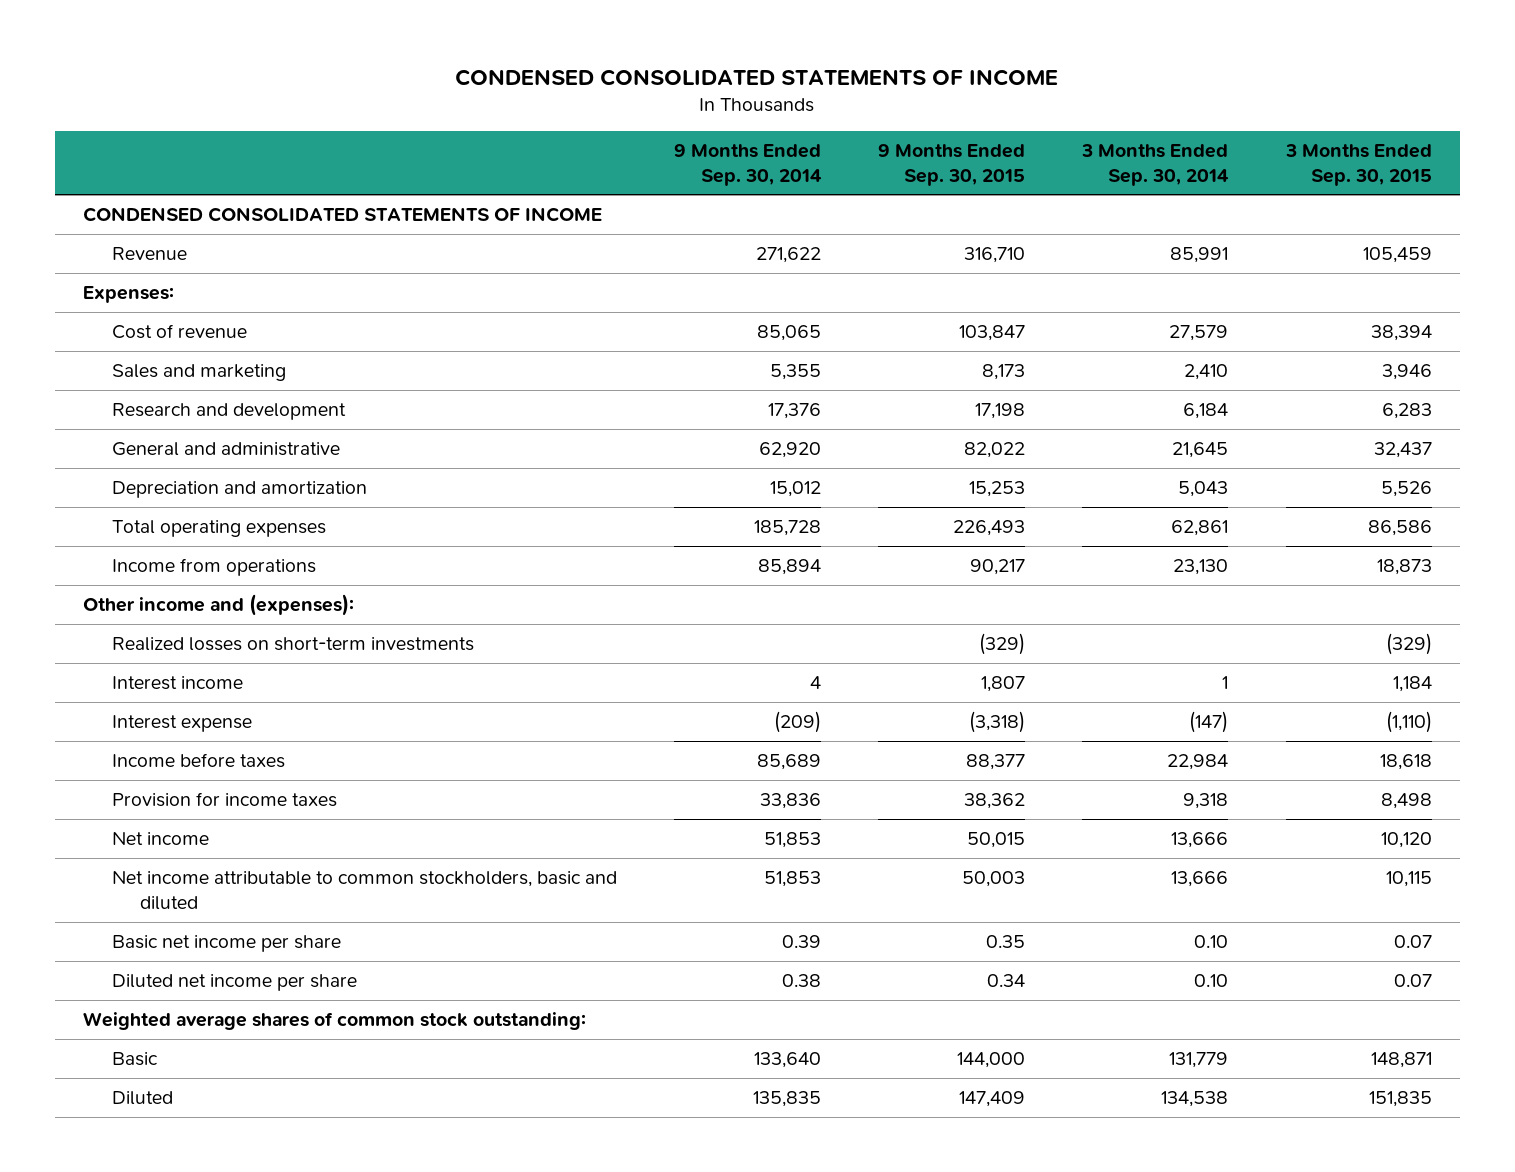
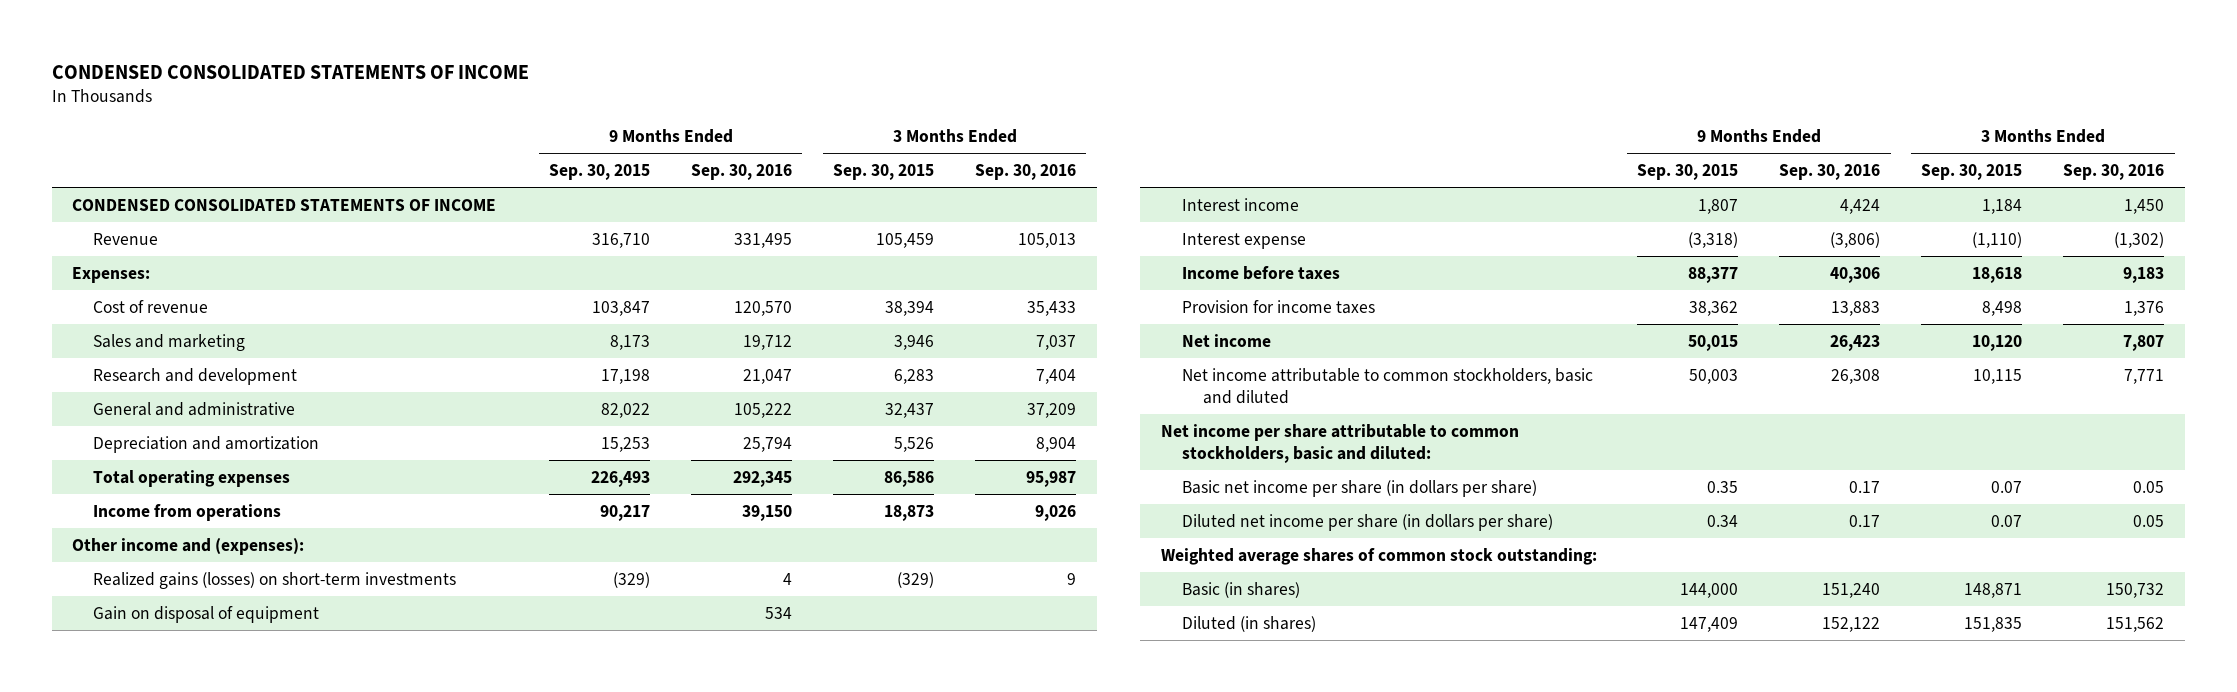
- | 9 Months Ended Sep. 30, 2014 | 9 Months Ended Sep. 30, 2015 | 3 Months Ended Sep. 30, 2014 | 3 Months Ended Sep. 30, 2015
+ | 9 Months Ended Sep. 30, 2015 | 9 Months Ended Sep. 30, 2016 | 3 Months Ended Sep. 30, 2015 | 3 Months Ended Sep. 30, 2016
- Realized losses on short-term investments | | (329) | | (329)
+ Realized gains (losses) on short-term investments | (329) | 4 | (329) | 9
+ Gain on disposal of equipment | | 534 | |
- Basic net income per share | 0.39 | 0.35 | 0.10 | 0.07
- Diluted net income per share | 0.38 | 0.34 | 0.10 | 0.07
+ Net income per share attributable to common stockholders, basic and diluted:
+ Basic net income per share (in dollars per share) | 0.35 | 0.17 | 0.07 | 0.05
+ Diluted net income per share (in dollars per share) | 0.34 | 0.17 | 0.07 | 0.05
- Basic | 133,640 | 144,000 | 131,779 | 148,871
- Diluted | 135,835 | 147,409 | 134,538 | 151,835
+ Basic (in shares) | 144,000 | 151,240 | 148,871 | 150,732
+ Diluted (in shares) | 147,409 | 152,122 | 151,835 | 151,562

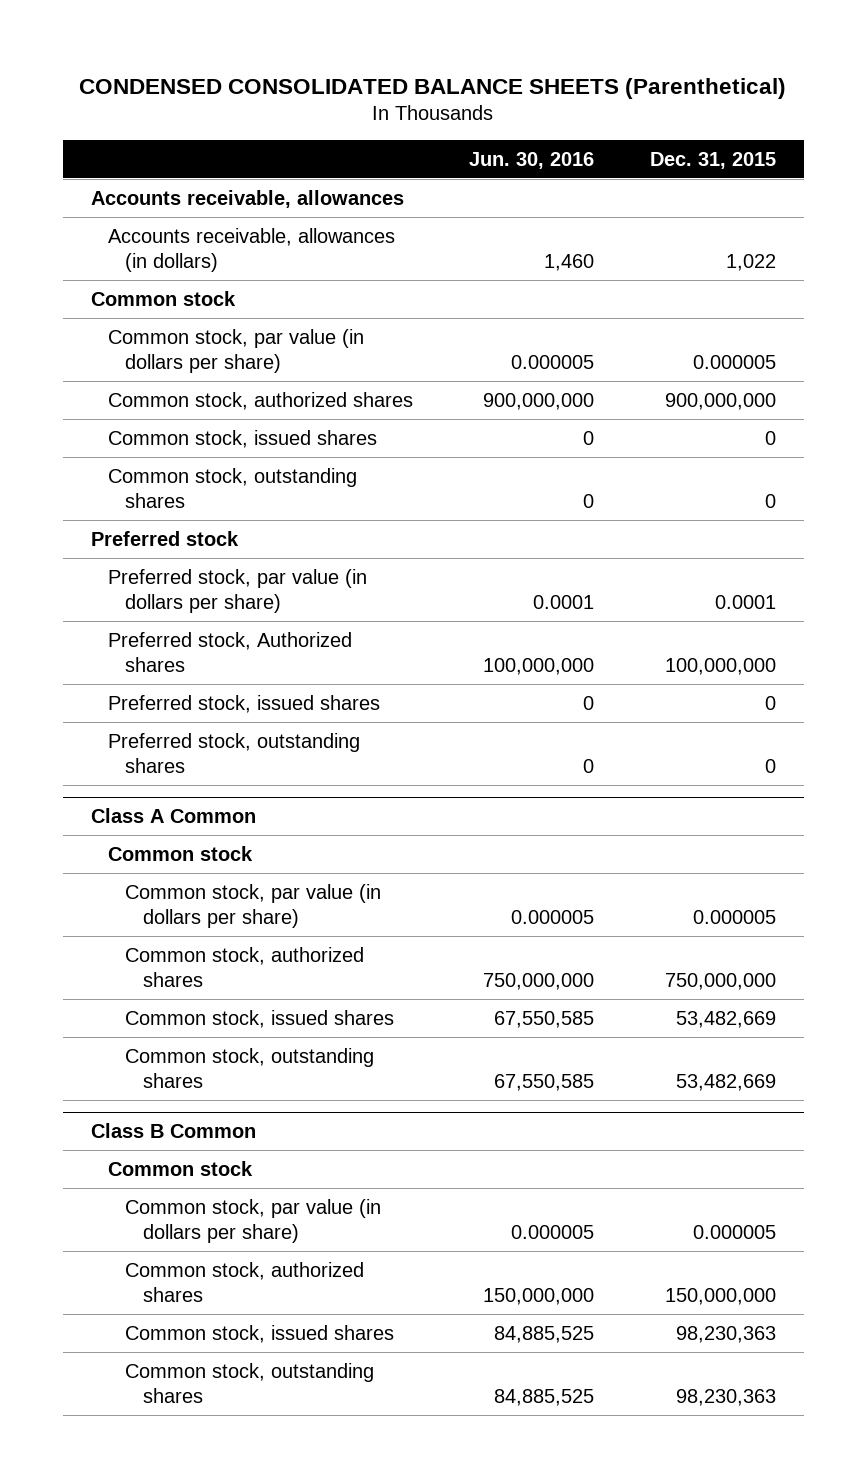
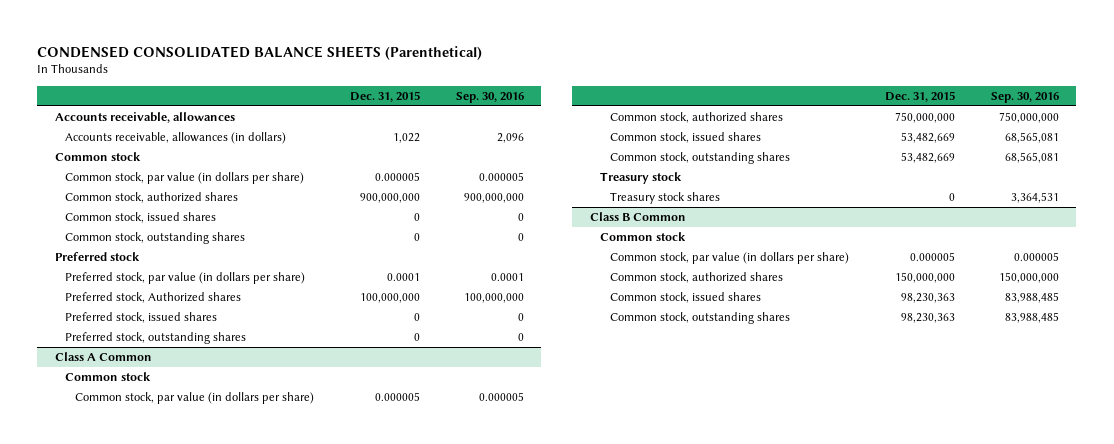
- | Jun. 30, 2016 | Dec. 31, 2015
+ | Dec. 31, 2015 | Sep. 30, 2016
@ Class A Common
+ Treasury stock
+ Treasury stock shares | 0 | 3,364,531

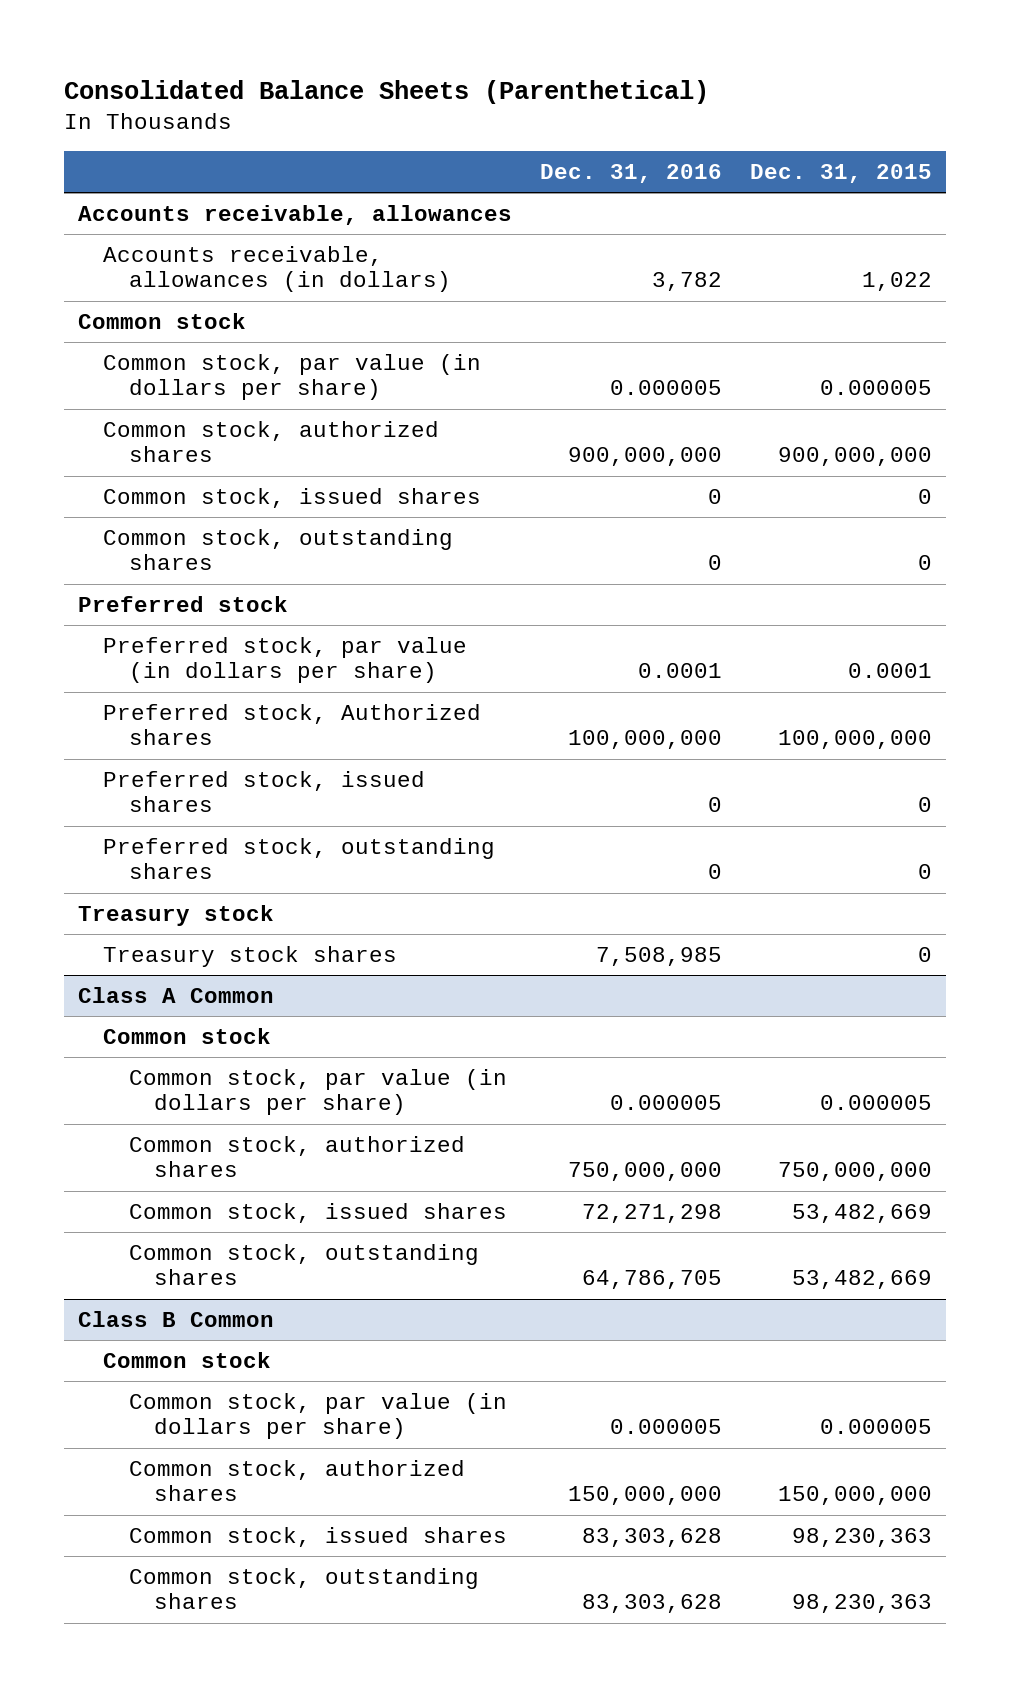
- CONDENSED CONSOLIDATED BALANCE SHEETS (Parenthetical)
+ Consolidated Balance Sheets (Parenthetical)
- | Dec. 31, 2015 | Sep. 30, 2016
+ | Dec. 31, 2016 | Dec. 31, 2015
+ Treasury stock
+ Treasury stock shares | 7,508,985 | 0
@ Class A Common
- Treasury stock
- Treasury stock shares | 0 | 3,364,531

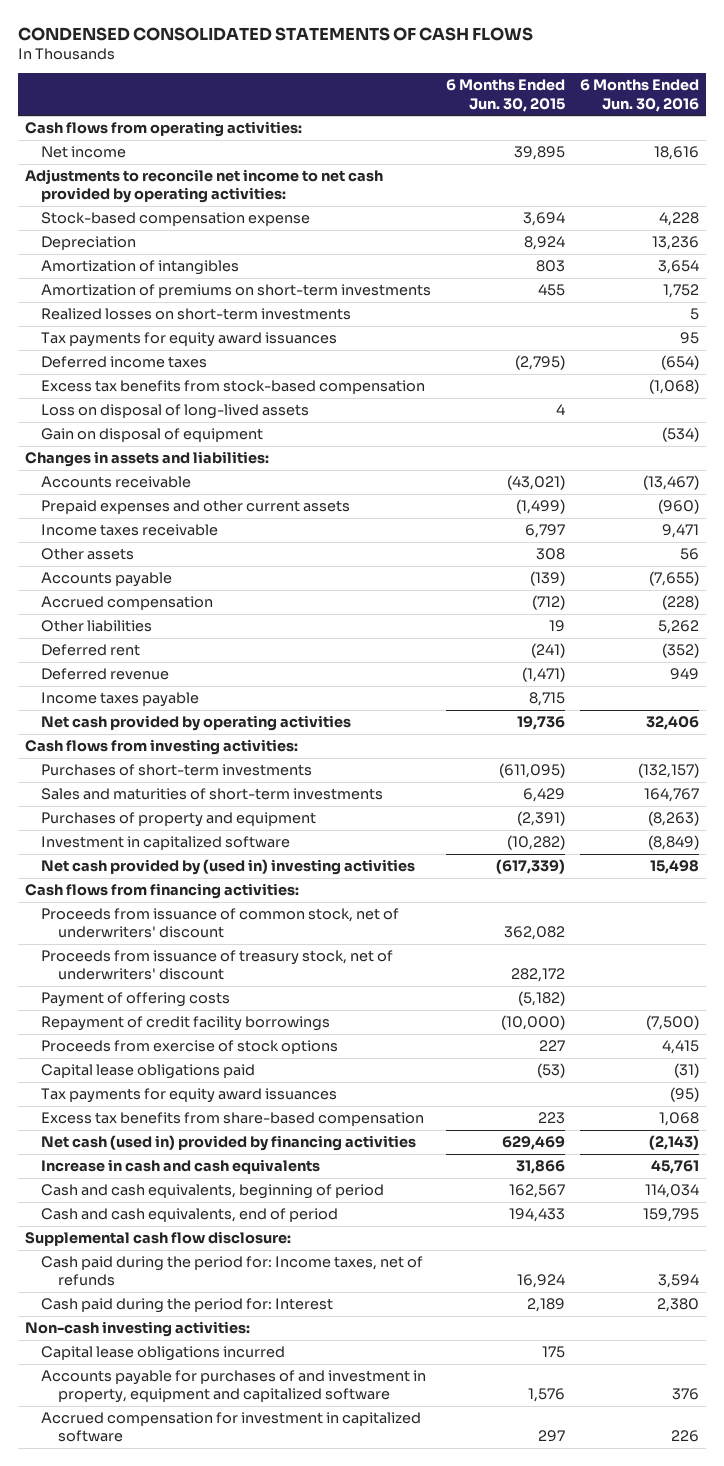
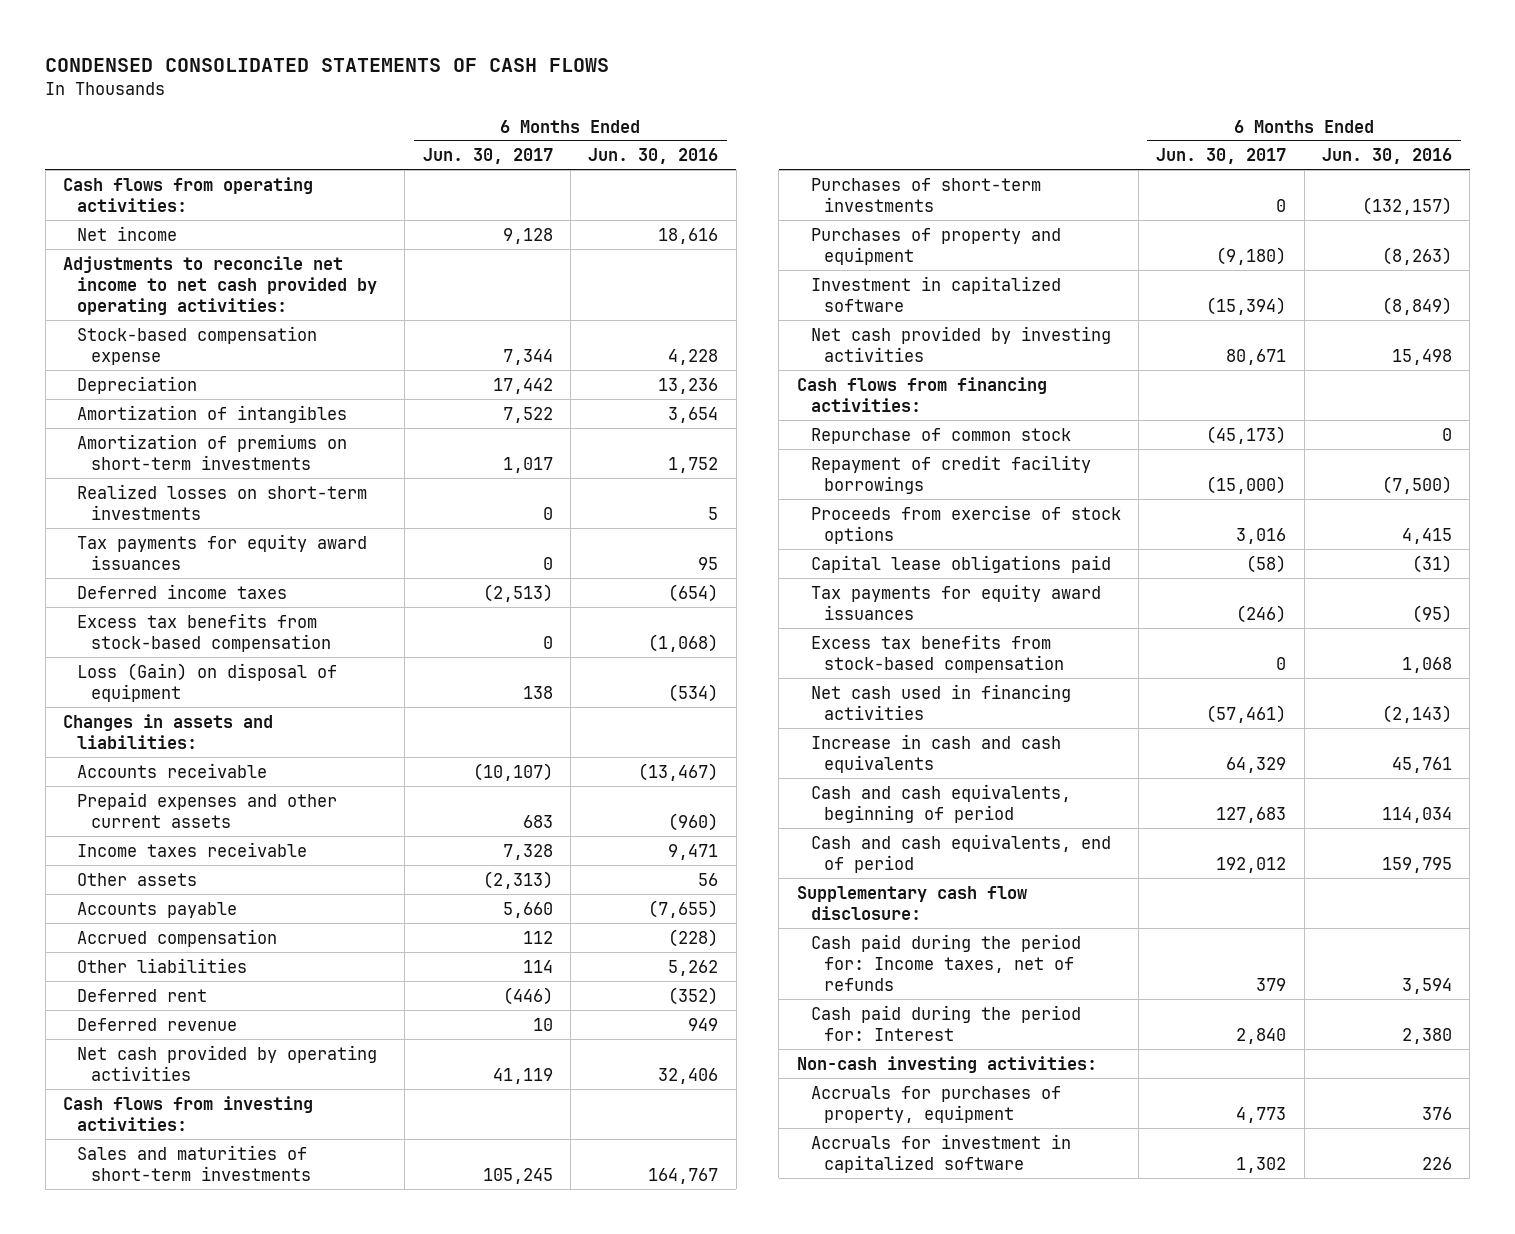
- | 6 Months Ended Jun. 30, 2015 | 6 Months Ended Jun. 30, 2016
+ | 6 Months Ended Jun. 30, 2017 | 6 Months Ended Jun. 30, 2016
- Loss on disposal of long-lived assets | 4 |
- Gain on disposal of equipment | | (534)
+ Loss (Gain) on disposal of equipment | 138 | (534)
- Income taxes payable | 8,715 |
moved down: Purchases of short-term investments | 0 | (132,157)
- Net cash provided by (used in) investing activities | (617,339) | 15,498
+ Net cash provided by investing activities | 80,671 | 15,498
- Proceeds from issuance of common stock, net of underwriters' discount | 362,082 |
- Proceeds from issuance of treasury stock, net of underwriters' discount | 282,172 |
- Payment of offering costs | (5,182) |
+ Repurchase of common stock | (45,173) | 0
- Excess tax benefits from share-based compensation | 223 | 1,068
- Net cash (used in) provided by financing activities | 629,469 | (2,143)
+ Excess tax benefits from stock-based compensation | 0 | 1,068
+ Net cash used in financing activities | (57,461) | (2,143)
- Supplemental cash flow disclosure:
+ Supplementary cash flow disclosure:
- Capital lease obligations incurred | 175 |
- Accounts payable for purchases of and investment in property, equipment and capitalized software | 1,576 | 376
- Accrued compensation for investment in capitalized software | 297 | 226
+ Accruals for purchases of property, equipment | 4,773 | 376
+ Accruals for investment in capitalized software | 1,302 | 226

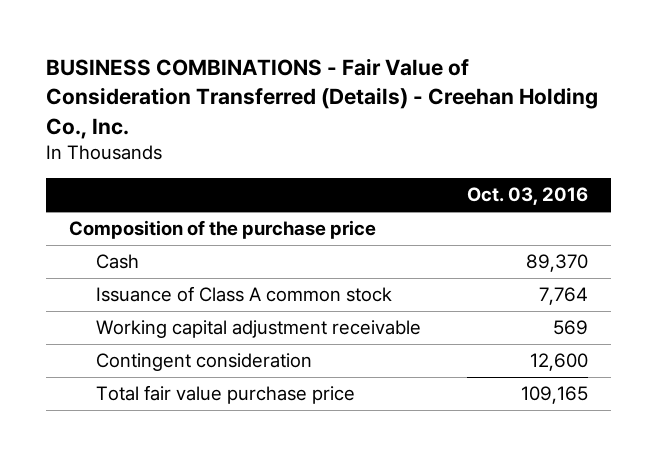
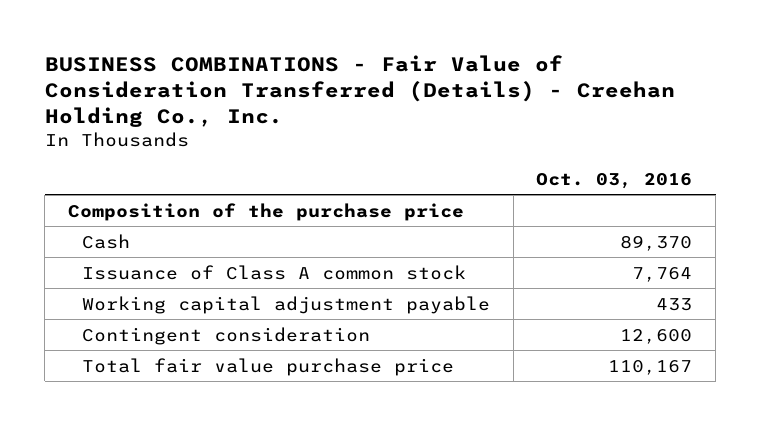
- Working capital adjustment receivable | 569
+ Working capital adjustment payable | 433
- Total fair value purchase price | 109,165
+ Total fair value purchase price | 110,167

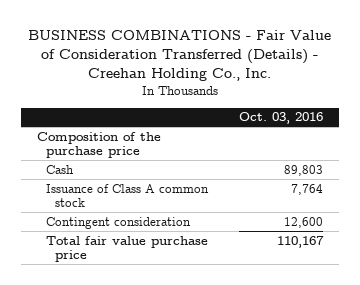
- Cash | 89,370
+ Cash | 89,803
- Working capital adjustment payable | 433

